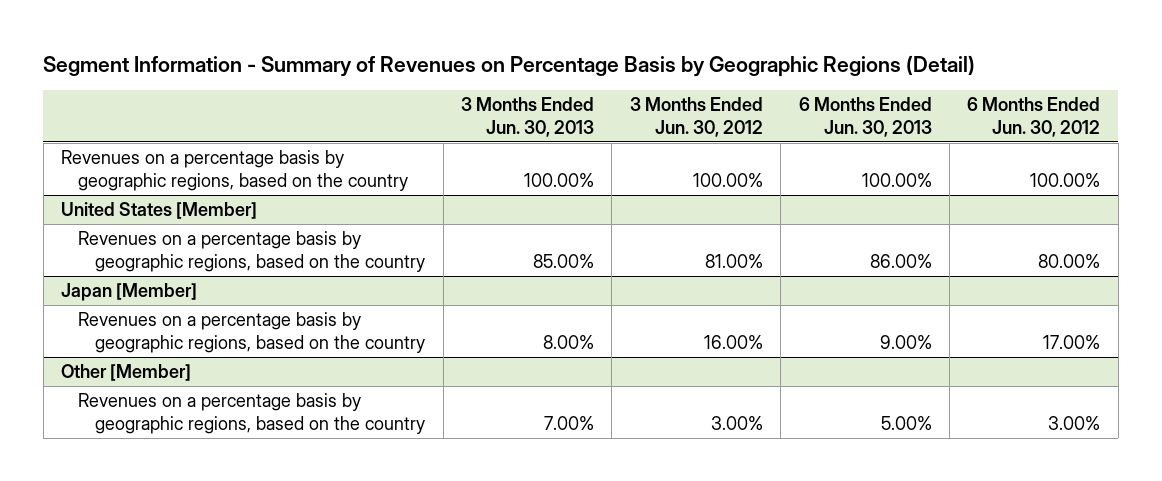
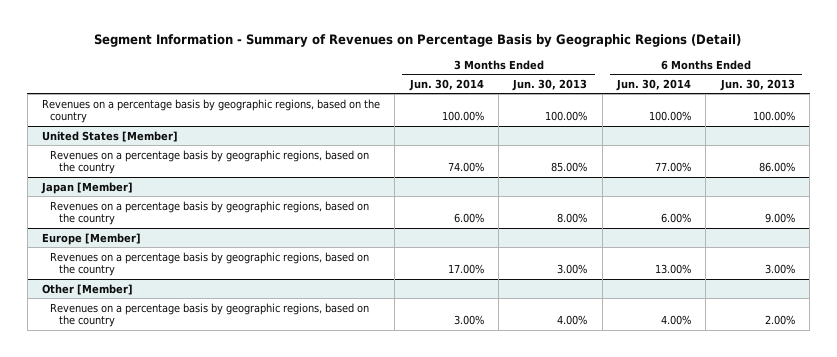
- | 3 Months Ended Jun. 30, 2013 | 3 Months Ended Jun. 30, 2012 | 6 Months Ended Jun. 30, 2013 | 6 Months Ended Jun. 30, 2012
+ | 3 Months Ended Jun. 30, 2014 | 3 Months Ended Jun. 30, 2013 | 6 Months Ended Jun. 30, 2014 | 6 Months Ended Jun. 30, 2013
+ Europe [Member]
+ Revenues on a percentage basis by geographic regions, based on the country | 17.00% | 3.00% | 13.00% | 3.00%
@ Other [Member]
- Revenues on a percentage basis by geographic regions, based on the country | 7.00% | 3.00% | 5.00% | 3.00%
+ Revenues on a percentage basis by geographic regions, based on the country | 3.00% | 4.00% | 4.00% | 2.00%

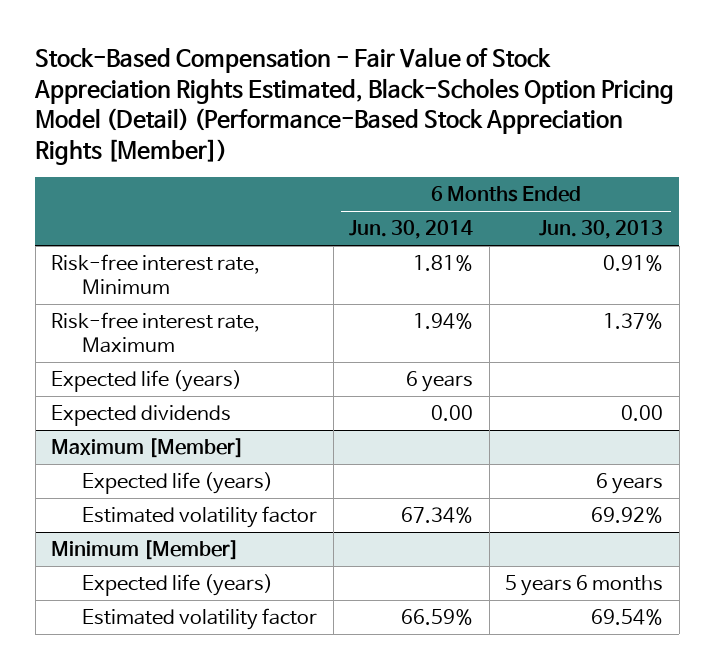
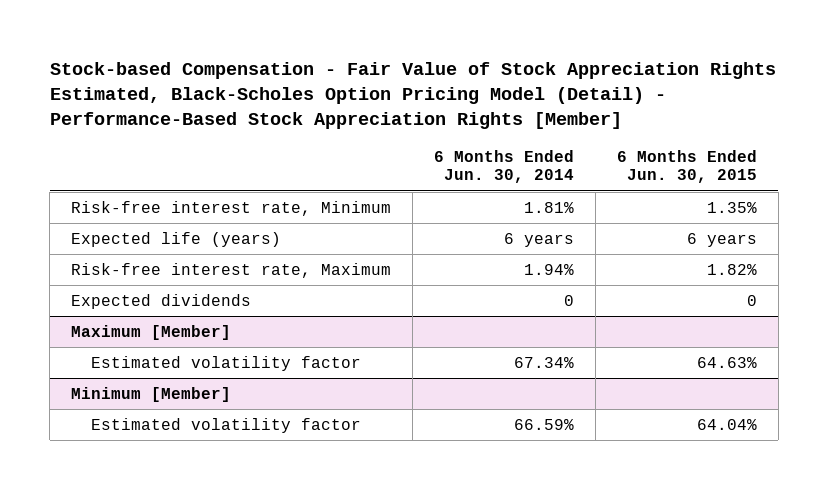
- Stock-Based Compensation - Fair Value of Stock Appreciation Rights Estimated, Black-Scholes Option Pricing Model (Detail) (Performance-Based Stock Appreciation Rights [Member])
+ Stock-based Compensation - Fair Value of Stock Appreciation Rights Estimated, Black-Scholes Option Pricing Model (Detail) - Performance-Based Stock Appreciation Rights [Member]
- | 6 Months Ended Jun. 30, 2014 | 6 Months Ended Jun. 30, 2013
+ | 6 Months Ended Jun. 30, 2014 | 6 Months Ended Jun. 30, 2015
- Expected dividends | 0.00 | 0.00
moved down: Risk-free interest rate, Maximum | 1.94% | 1.82%
+ Expected dividends | 0 | 0
@ Maximum [Member]
- Expected life (years) | | 6 years
@ Minimum [Member]
- Expected life (years) | | 5 years 6 months

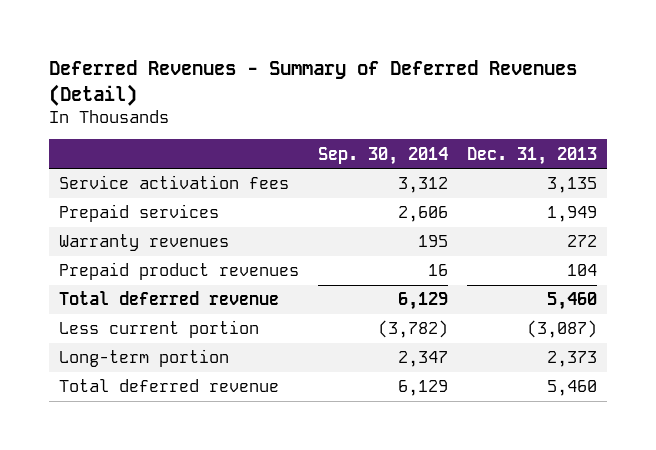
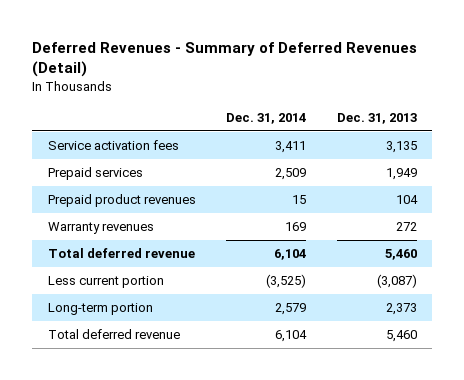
- | Sep. 30, 2014 | Dec. 31, 2013
+ | Dec. 31, 2014 | Dec. 31, 2013
moved down: Warranty revenues | 169 | 272

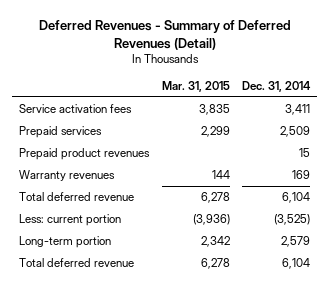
- | Dec. 31, 2014 | Dec. 31, 2013
+ | Mar. 31, 2015 | Dec. 31, 2014
- Less current portion | (3,525) | (3,087)
+ Less: current portion | (3,936) | (3,525)

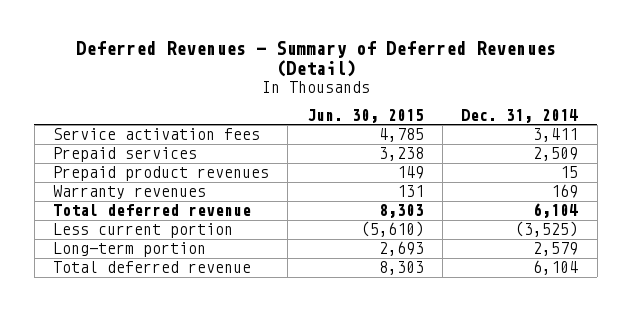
- | Mar. 31, 2015 | Dec. 31, 2014
+ | Jun. 30, 2015 | Dec. 31, 2014
- Less: current portion | (3,936) | (3,525)
+ Less current portion | (5,610) | (3,525)

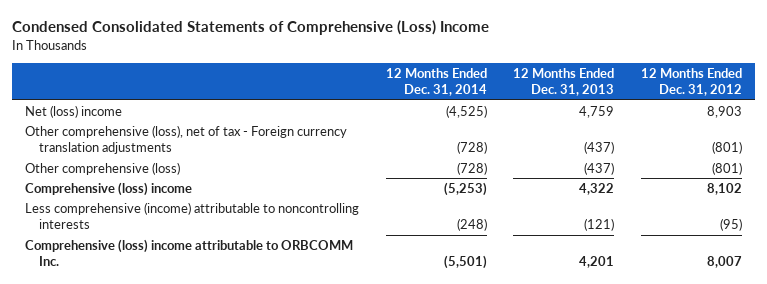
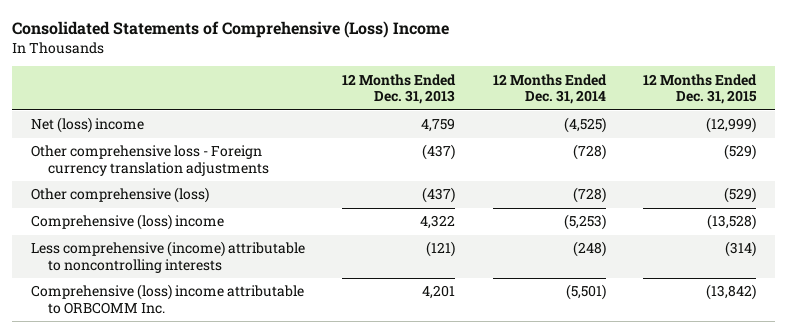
- Condensed Consolidated Statements of Comprehensive (Loss) Income
+ Consolidated Statements of Comprehensive (Loss) Income
- | 12 Months Ended Dec. 31, 2014 | 12 Months Ended Dec. 31, 2013 | 12 Months Ended Dec. 31, 2012
+ | 12 Months Ended Dec. 31, 2013 | 12 Months Ended Dec. 31, 2014 | 12 Months Ended Dec. 31, 2015
- Other comprehensive (loss), net of tax - Foreign currency translation adjustments | (728) | (437) | (801)
+ Other comprehensive loss - Foreign currency translation adjustments | (437) | (728) | (529)

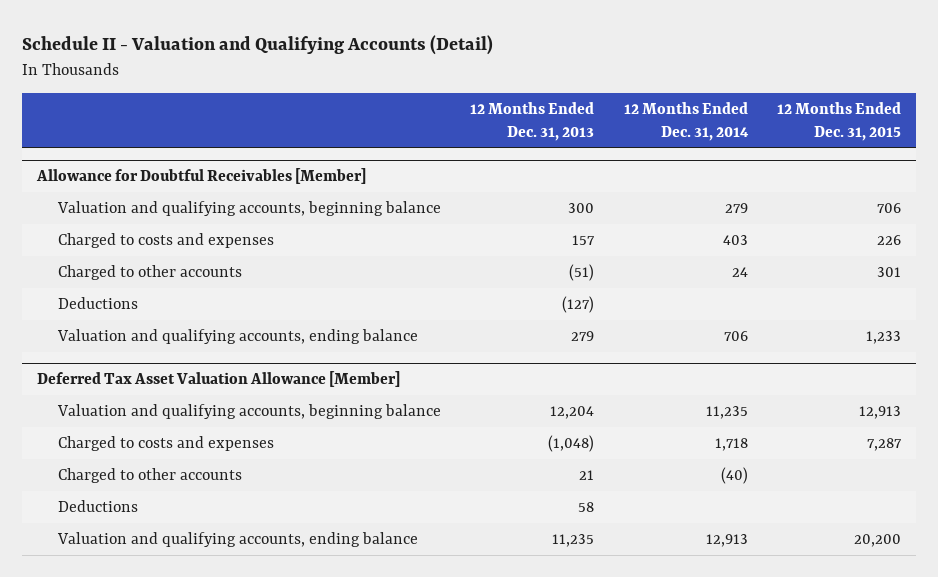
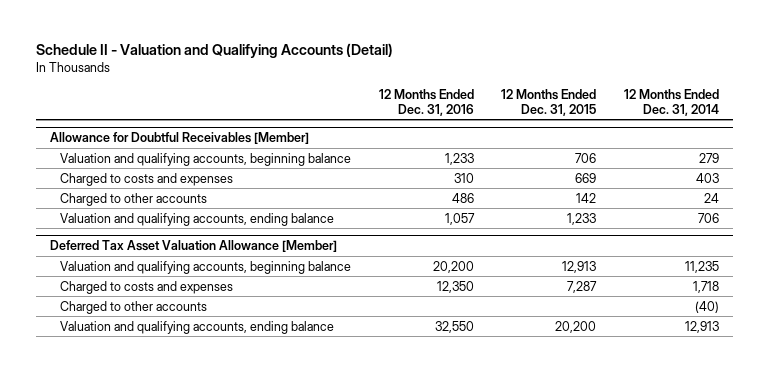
- | 12 Months Ended Dec. 31, 2013 | 12 Months Ended Dec. 31, 2014 | 12 Months Ended Dec. 31, 2015
+ | 12 Months Ended Dec. 31, 2016 | 12 Months Ended Dec. 31, 2015 | 12 Months Ended Dec. 31, 2014
@ Allowance for Doubtful Receivables [Member]
- Charged to costs and expenses | 157 | 403 | 226
- Charged to other accounts | (51) | 24 | 301
- Deductions | (127) | |
+ Charged to costs and expenses | 310 | 669 | 403
+ Charged to other accounts | 486 | 142 | 24
@ Deferred Tax Asset Valuation Allowance [Member]
- Deductions | 58 | |

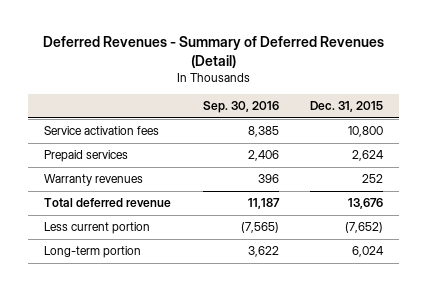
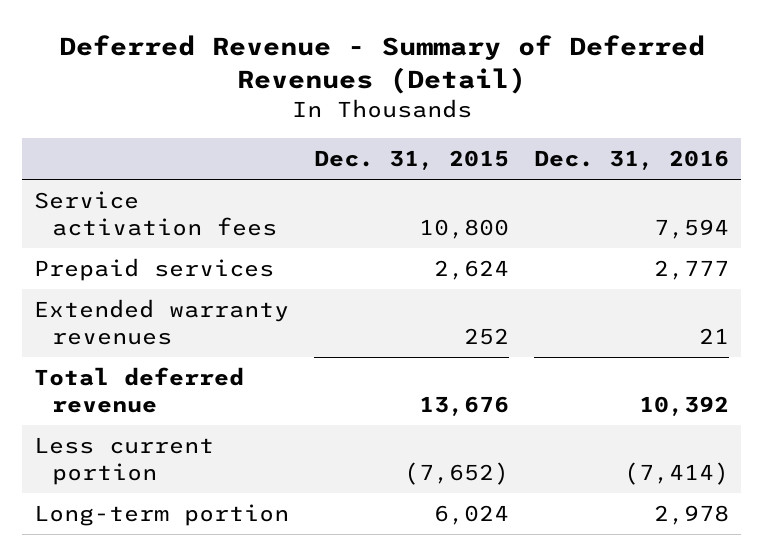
- Deferred Revenues - Summary of Deferred Revenues (Detail)
+ Deferred Revenue - Summary of Deferred Revenues (Detail)
- | Sep. 30, 2016 | Dec. 31, 2015
+ | Dec. 31, 2015 | Dec. 31, 2016
- Warranty revenues | 396 | 252
+ Extended warranty revenues | 252 | 21

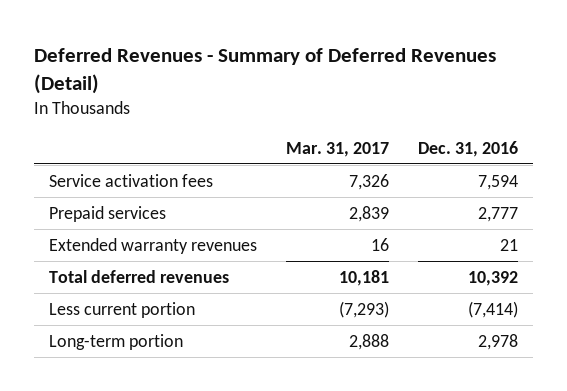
- Deferred Revenue - Summary of Deferred Revenues (Detail)
+ Deferred Revenues - Summary of Deferred Revenues (Detail)
- | Dec. 31, 2015 | Dec. 31, 2016
+ | Mar. 31, 2017 | Dec. 31, 2016
- Total deferred revenue | 13,676 | 10,392
+ Total deferred revenues | 10,181 | 10,392

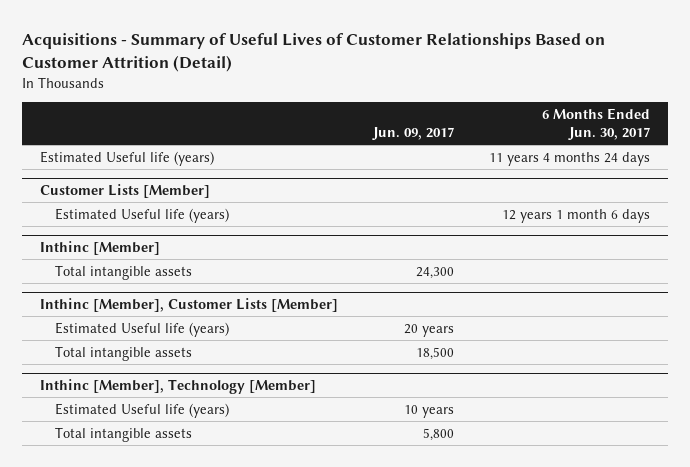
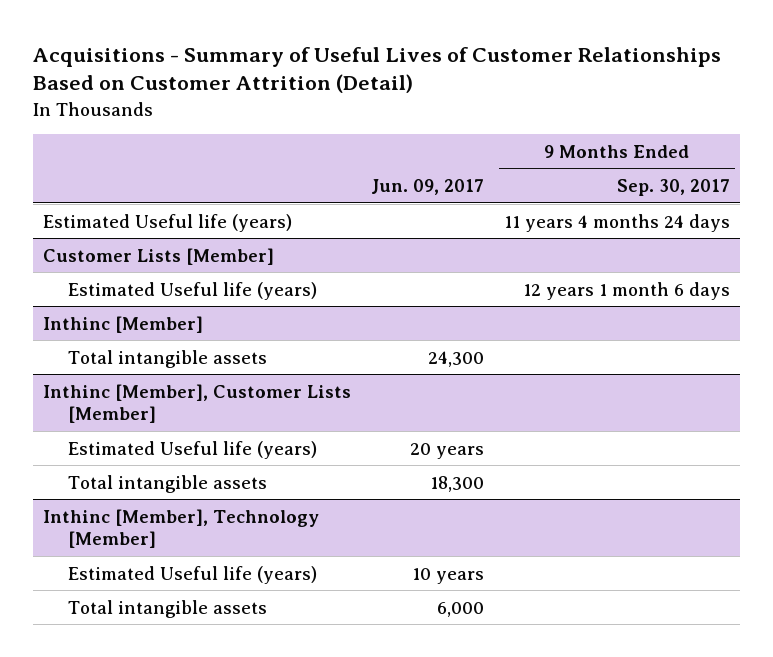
- | Jun. 09, 2017 | 6 Months Ended Jun. 30, 2017
+ | Jun. 09, 2017 | 9 Months Ended Sep. 30, 2017
@ Inthinc [Member], Customer Lists [Member]
- Total intangible assets | 18,500 |
+ Total intangible assets | 18,300 |
@ Inthinc [Member], Technology [Member]
- Total intangible assets | 5,800 |
+ Total intangible assets | 6,000 |

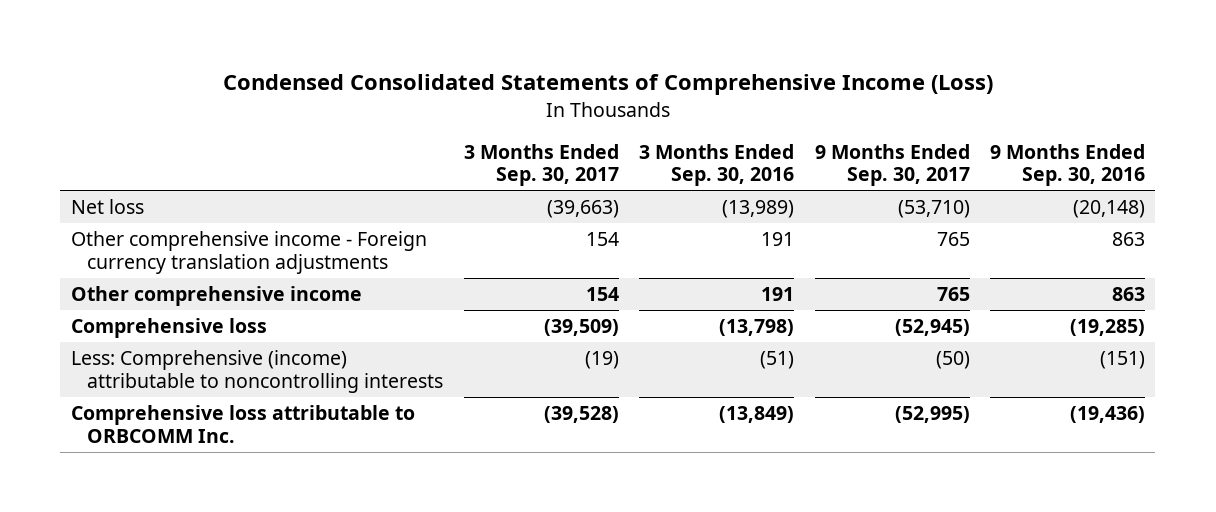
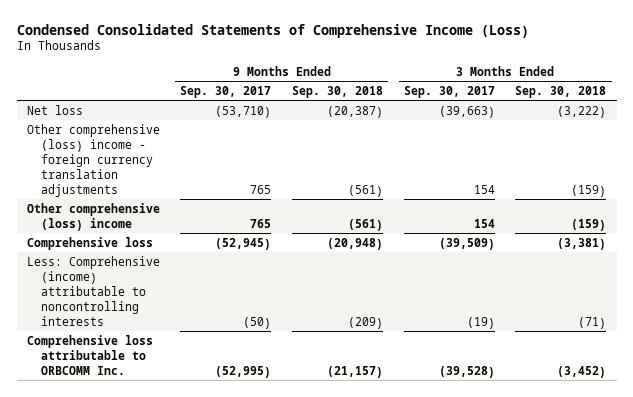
- | 3 Months Ended Sep. 30, 2017 | 3 Months Ended Sep. 30, 2016 | 9 Months Ended Sep. 30, 2017 | 9 Months Ended Sep. 30, 2016
+ | 9 Months Ended Sep. 30, 2017 | 9 Months Ended Sep. 30, 2018 | 3 Months Ended Sep. 30, 2017 | 3 Months Ended Sep. 30, 2018
- Other comprehensive income - Foreign currency translation adjustments | 154 | 191 | 765 | 863
- Other comprehensive income | 154 | 191 | 765 | 863
+ Other comprehensive (loss) income - foreign currency translation adjustments | 765 | (561) | 154 | (159)
+ Other comprehensive (loss) income | 765 | (561) | 154 | (159)

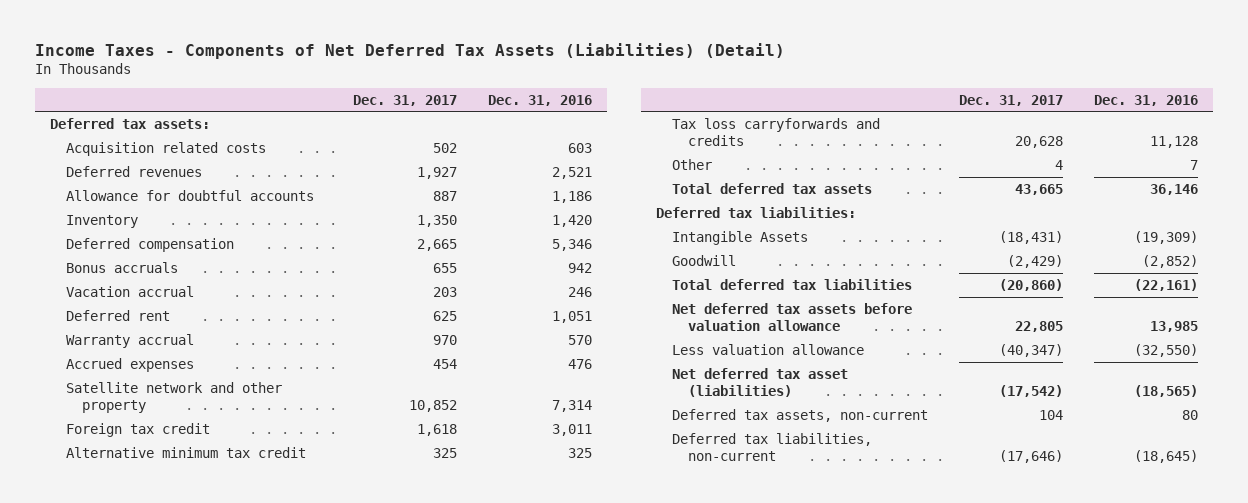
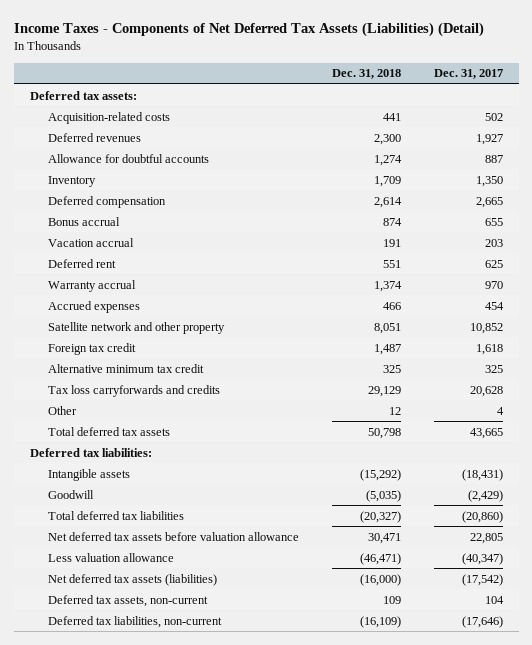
- | Dec. 31, 2017 | Dec. 31, 2016
+ | Dec. 31, 2018 | Dec. 31, 2017
- Acquisition related costs | 502 | 603
+ Acquisition-related costs | 441 | 502
- Bonus accruals | 655 | 942
+ Bonus accrual | 874 | 655
- Intangible Assets | (18,431) | (19,309)
+ Intangible assets | (15,292) | (18,431)
- Net deferred tax asset (liabilities) | (17,542) | (18,565)
+ Net deferred tax assets (liabilities) | (16,000) | (17,542)

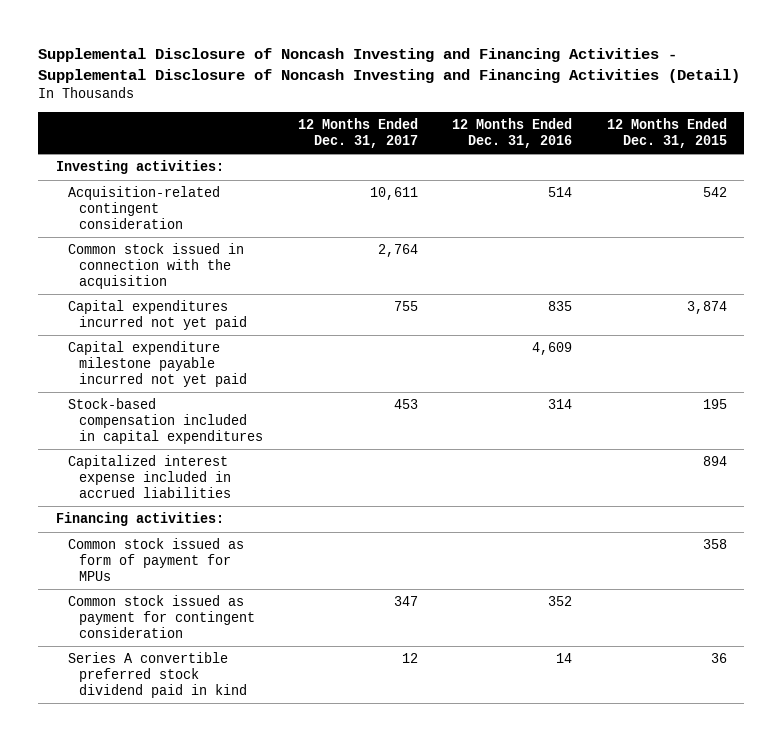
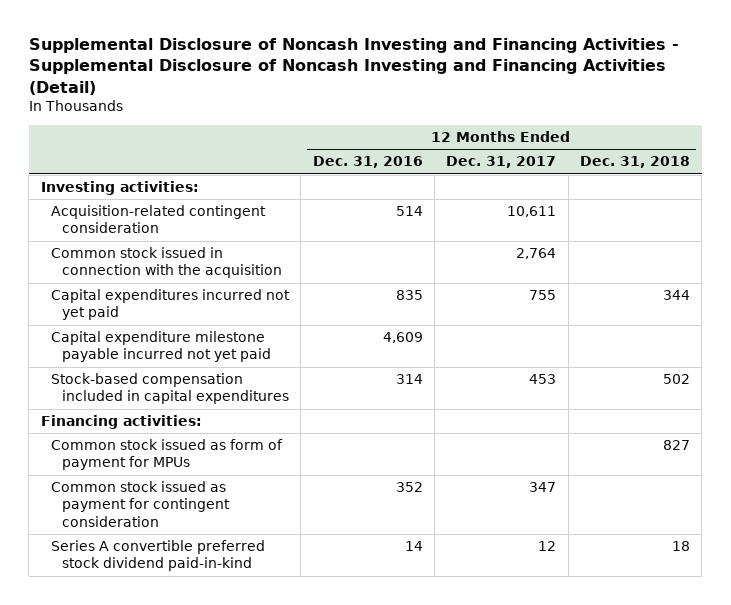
- | 12 Months Ended Dec. 31, 2017 | 12 Months Ended Dec. 31, 2016 | 12 Months Ended Dec. 31, 2015
+ | 12 Months Ended Dec. 31, 2016 | 12 Months Ended Dec. 31, 2017 | 12 Months Ended Dec. 31, 2018
- Capitalized interest expense included in accrued liabilities | | | 894
- Series A convertible preferred stock dividend paid in kind | 12 | 14 | 36
+ Series A convertible preferred stock dividend paid-in-kind | 14 | 12 | 18

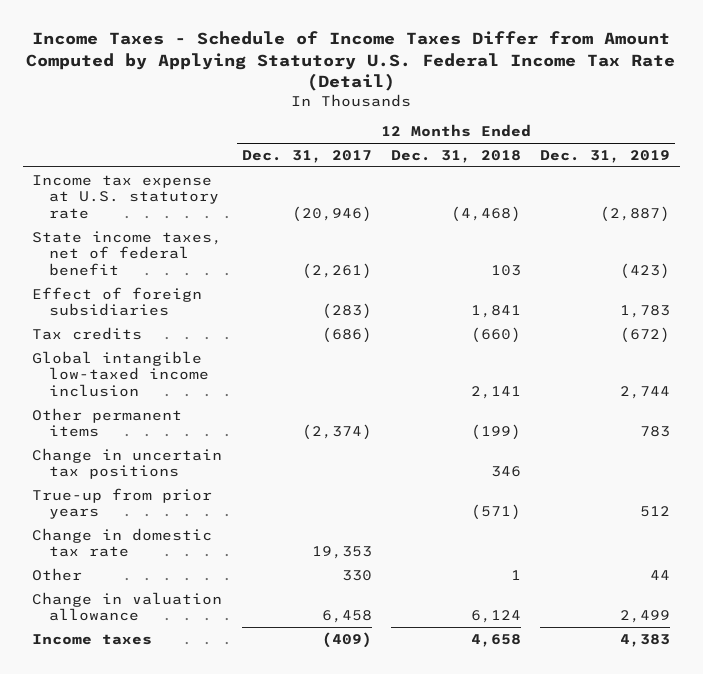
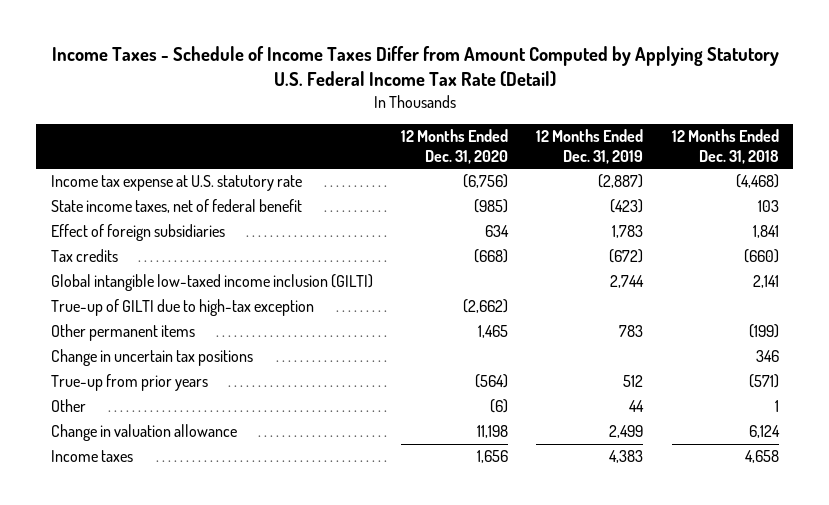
- | 12 Months Ended Dec. 31, 2017 | 12 Months Ended Dec. 31, 2018 | 12 Months Ended Dec. 31, 2019
+ | 12 Months Ended Dec. 31, 2020 | 12 Months Ended Dec. 31, 2019 | 12 Months Ended Dec. 31, 2018
- Global intangible low-taxed income inclusion | | 2,141 | 2,744
+ Global intangible low-taxed income inclusion (GILTI) | | 2,744 | 2,141
+ True-up of GILTI due to high-tax exception | (2,662) | |
- Change in domestic tax rate | 19,353 | |

